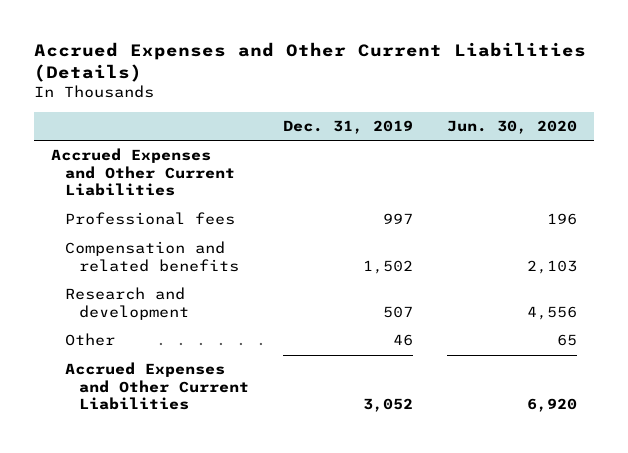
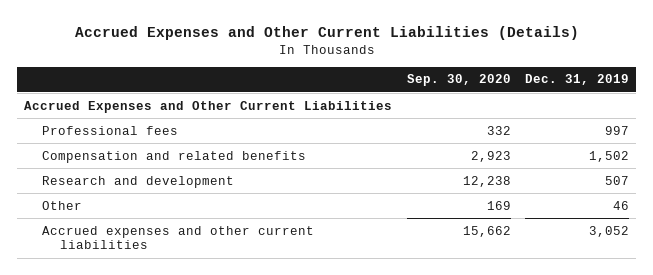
- | Dec. 31, 2019 | Jun. 30, 2020
+ | Sep. 30, 2020 | Dec. 31, 2019
- Accrued Expenses and Other Current Liabilities | 3,052 | 6,920
+ Accrued expenses and other current liabilities | 15,662 | 3,052

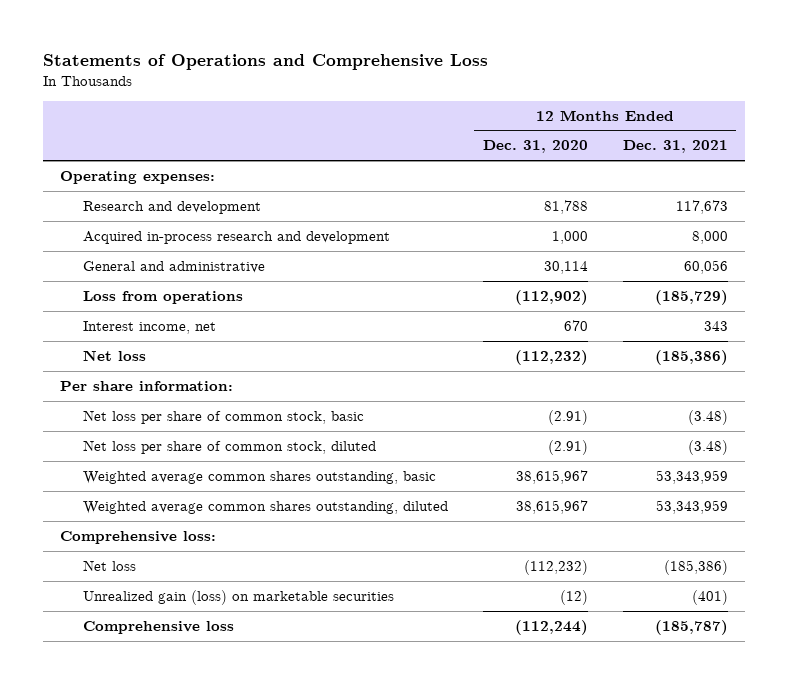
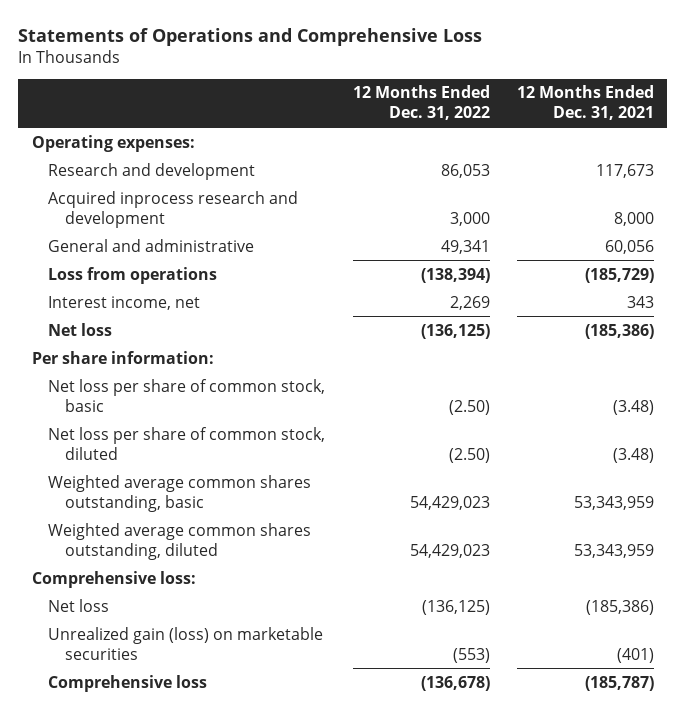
- | 12 Months Ended Dec. 31, 2020 | 12 Months Ended Dec. 31, 2021
+ | 12 Months Ended Dec. 31, 2022 | 12 Months Ended Dec. 31, 2021
- Acquired in-process research and development | 1,000 | 8,000
+ Acquired inprocess research and development | 3,000 | 8,000

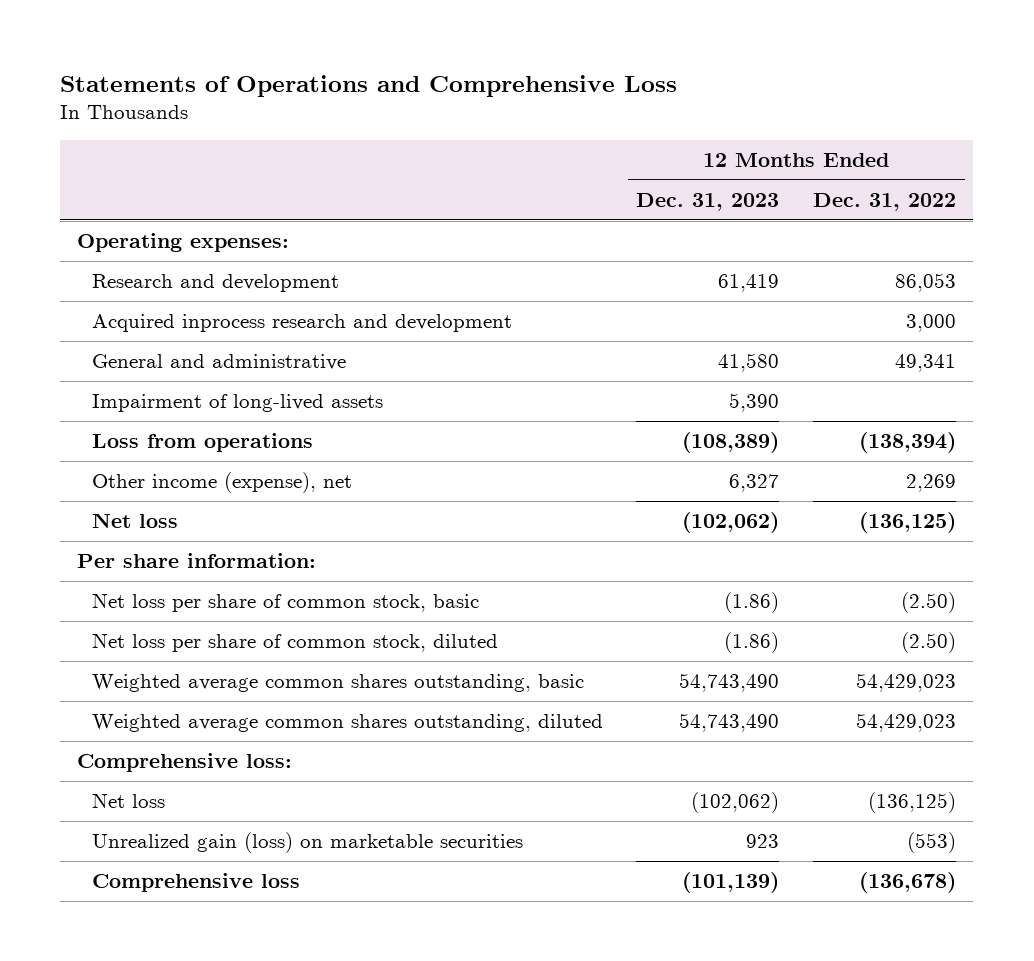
- | 12 Months Ended Dec. 31, 2022 | 12 Months Ended Dec. 31, 2021
+ | 12 Months Ended Dec. 31, 2023 | 12 Months Ended Dec. 31, 2022
+ Impairment of long-lived assets | 5,390 |
- Interest income, net | 2,269 | 343
+ Other income (expense), net | 6,327 | 2,269

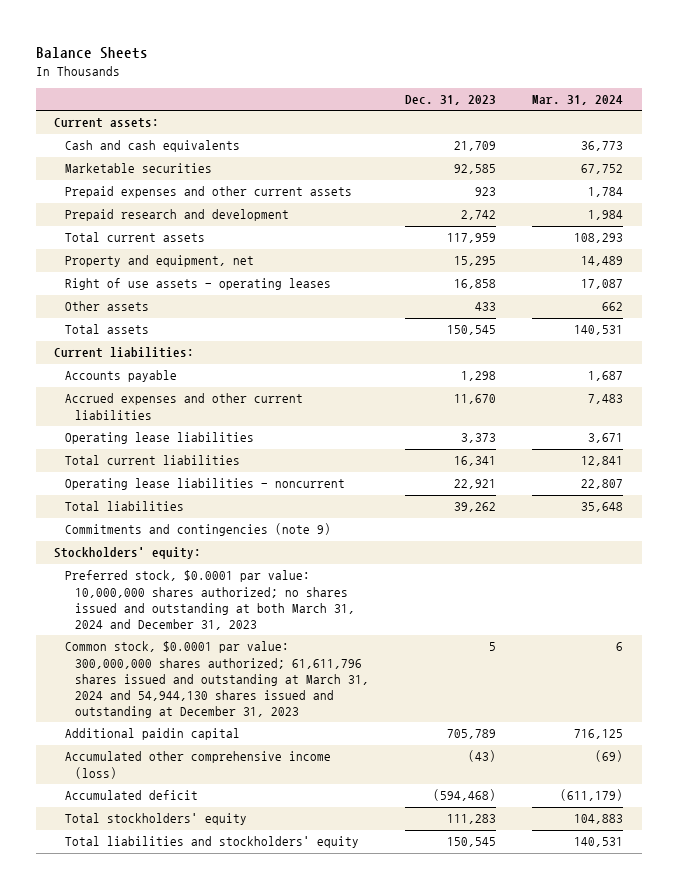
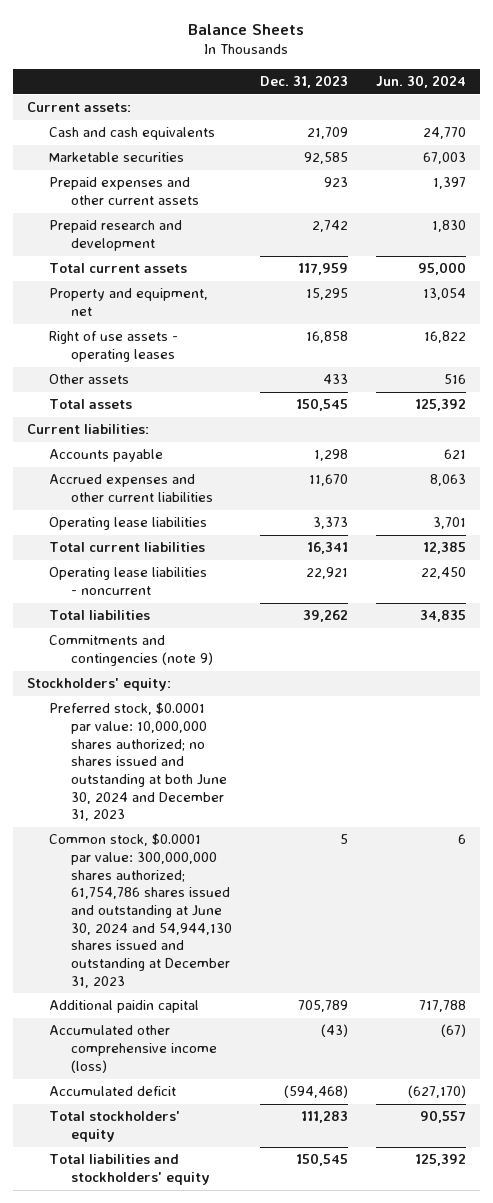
- | Dec. 31, 2023 | Mar. 31, 2024
+ | Dec. 31, 2023 | Jun. 30, 2024
- Preferred stock, $0.0001 par value: 10,000,000 shares authorized; no shares issued and outstanding at both March 31, 2024 and December 31, 2023
- Common stock, $0.0001 par value: 300,000,000 shares authorized; 61,611,796 shares issued and outstanding at March 31, 2024 and 54,944,130 shares issued and outstanding at December 31, 2023 | 5 | 6
+ Preferred stock, $0.0001 par value: 10,000,000 shares authorized; no shares issued and outstanding at both June 30, 2024 and December 31, 2023
+ Common stock, $0.0001 par value: 300,000,000 shares authorized; 61,754,786 shares issued and outstanding at June 30, 2024 and 54,944,130 shares issued and outstanding at December 31, 2023 | 5 | 6

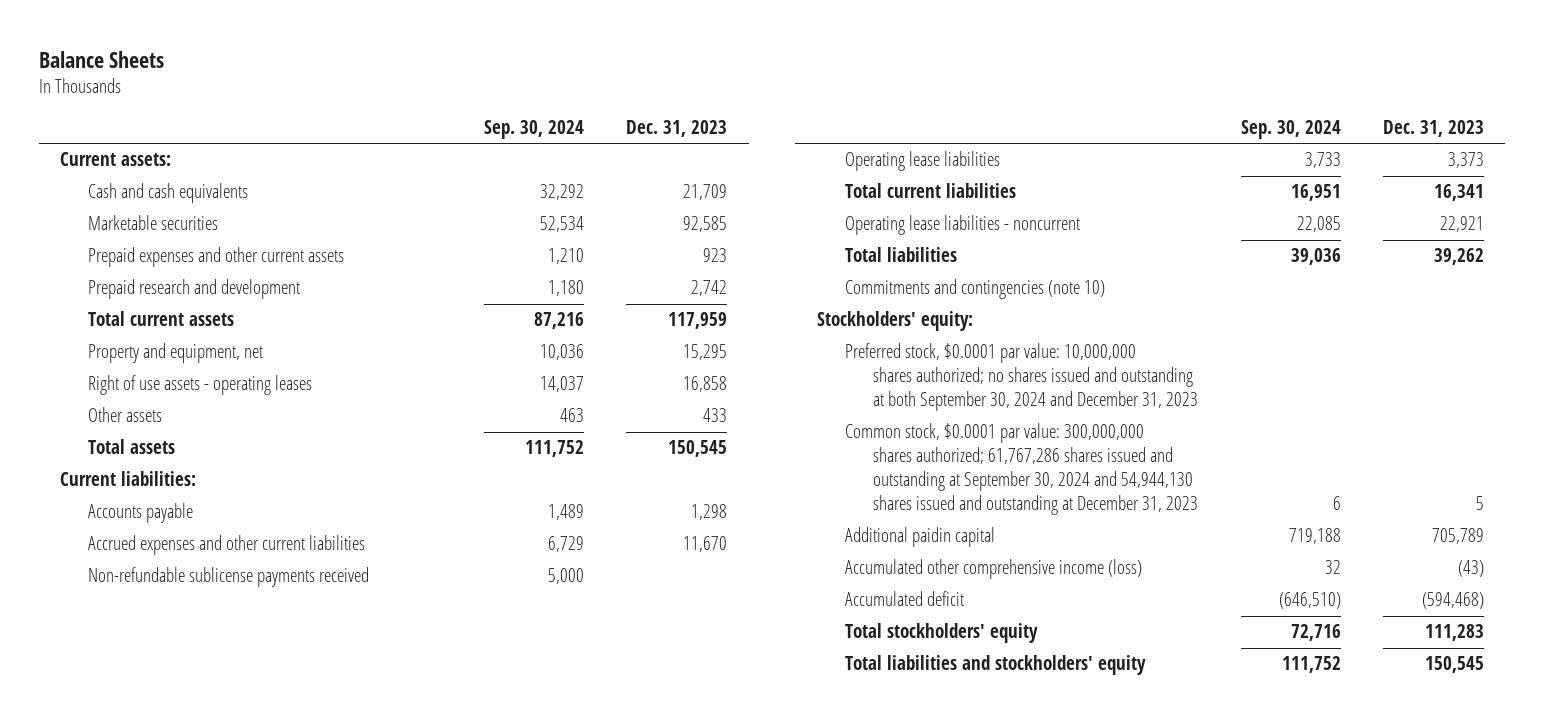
- | Dec. 31, 2023 | Jun. 30, 2024
+ | Sep. 30, 2024 | Dec. 31, 2023
+ Non-refundable sublicense payments received | 5,000 |
- Commitments and contingencies (note 9)
+ Commitments and contingencies (note 10)
- Preferred stock, $0.0001 par value: 10,000,000 shares authorized; no shares issued and outstanding at both June 30, 2024 and December 31, 2023
- Common stock, $0.0001 par value: 300,000,000 shares authorized; 61,754,786 shares issued and outstanding at June 30, 2024 and 54,944,130 shares issued and outstanding at December 31, 2023 | 5 | 6
+ Preferred stock, $0.0001 par value: 10,000,000 shares authorized; no shares issued and outstanding at both September 30, 2024 and December 31, 2023
+ Common stock, $0.0001 par value: 300,000,000 shares authorized; 61,767,286 shares issued and outstanding at September 30, 2024 and 54,944,130 shares issued and outstanding at December 31, 2023 | 6 | 5

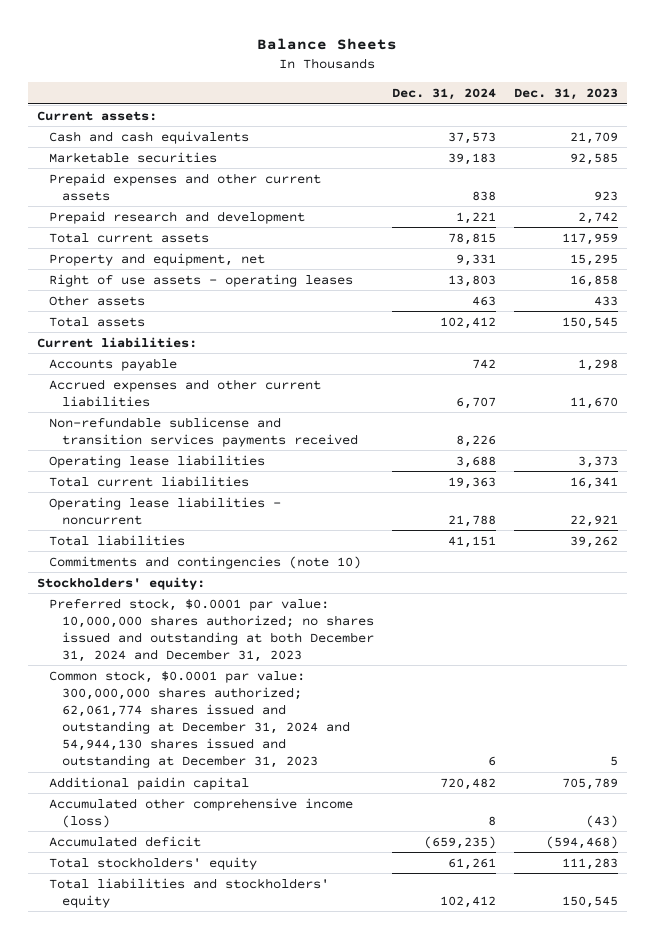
- | Sep. 30, 2024 | Dec. 31, 2023
+ | Dec. 31, 2024 | Dec. 31, 2023
- Non-refundable sublicense payments received | 5,000 |
+ Non-refundable sublicense and transition services payments received | 8,226 |
- Preferred stock, $0.0001 par value: 10,000,000 shares authorized; no shares issued and outstanding at both September 30, 2024 and December 31, 2023
- Common stock, $0.0001 par value: 300,000,000 shares authorized; 61,767,286 shares issued and outstanding at September 30, 2024 and 54,944,130 shares issued and outstanding at December 31, 2023 | 6 | 5
+ Preferred stock, $0.0001 par value: 10,000,000 shares authorized; no shares issued and outstanding at both December 31, 2024 and December 31, 2023
+ Common stock, $0.0001 par value: 300,000,000 shares authorized; 62,061,774 shares issued and outstanding at December 31, 2024 and 54,944,130 shares issued and outstanding at December 31, 2023 | 6 | 5

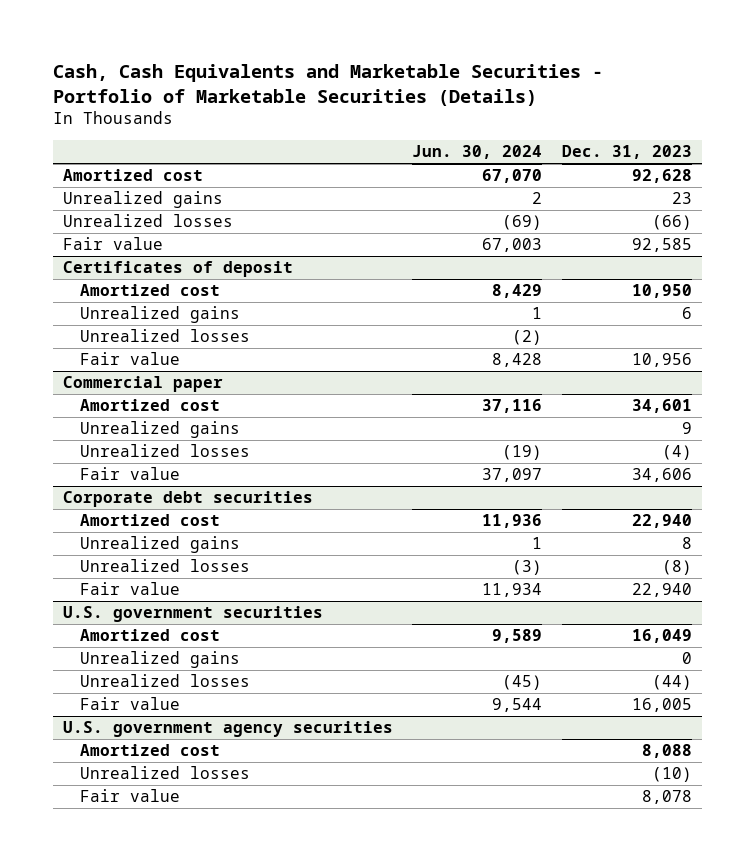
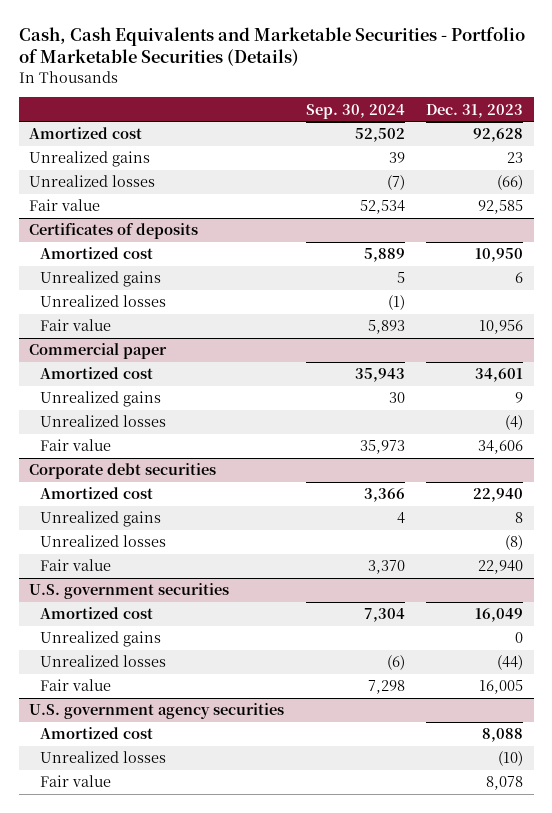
- | Jun. 30, 2024 | Dec. 31, 2023
+ | Sep. 30, 2024 | Dec. 31, 2023
- Certificates of deposit
+ Certificates of deposits

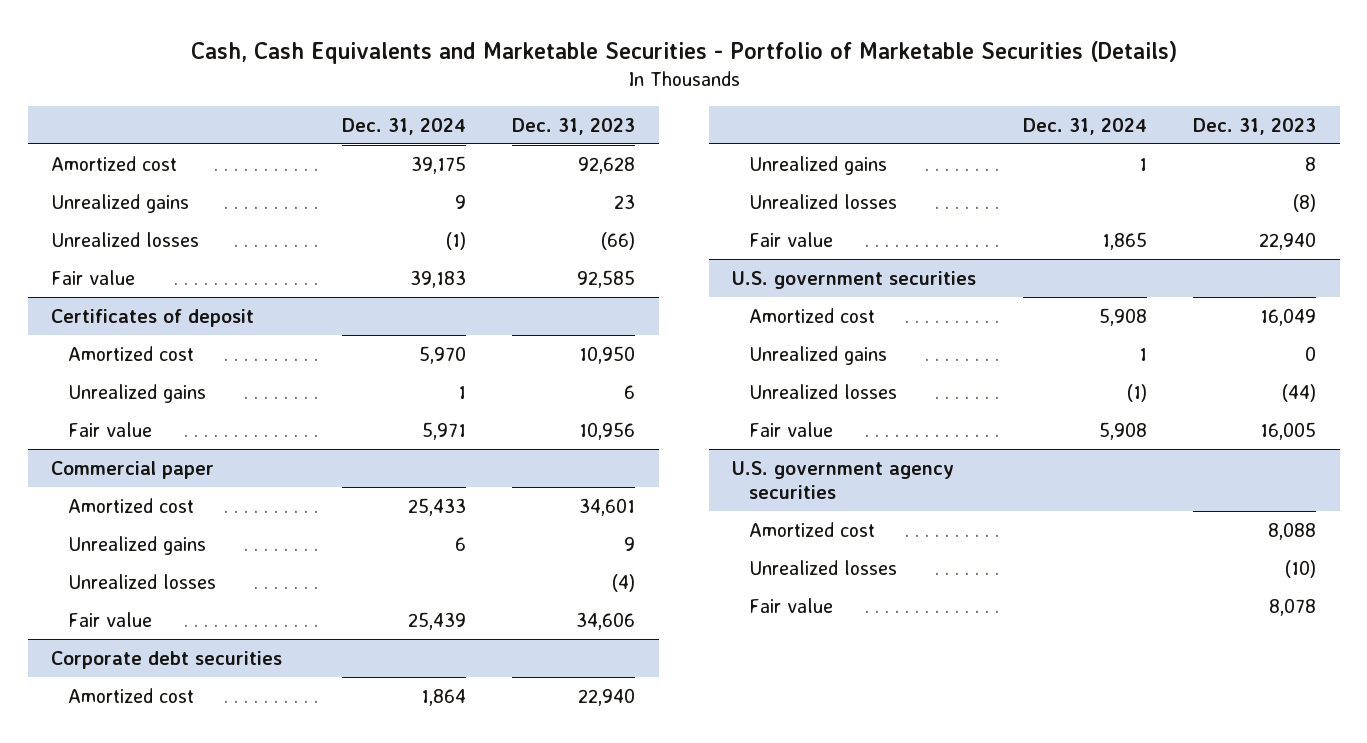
- | Sep. 30, 2024 | Dec. 31, 2023
+ | Dec. 31, 2024 | Dec. 31, 2023
- Certificates of deposits
+ Certificates of deposit
- Unrealized losses | (1) |

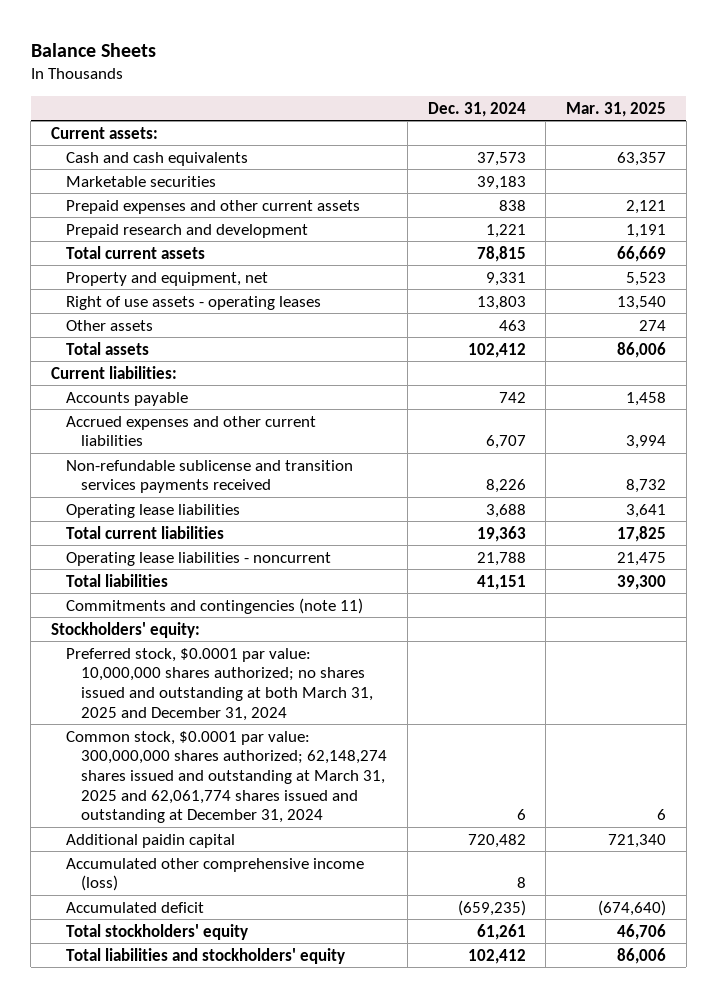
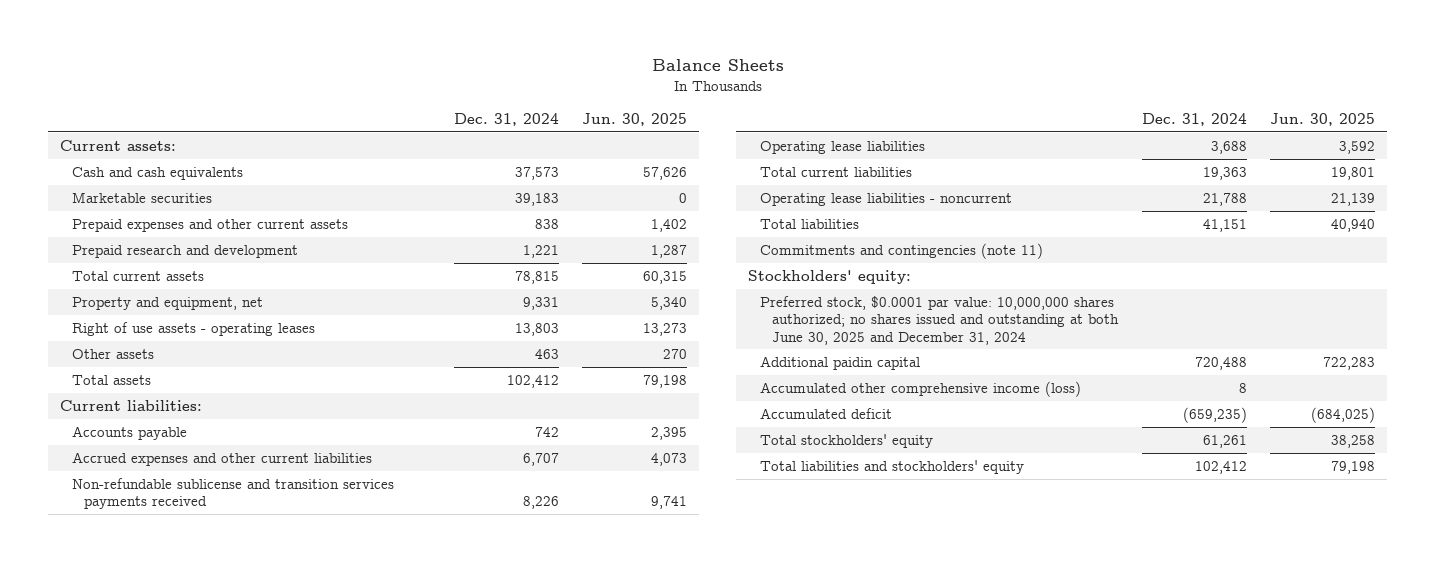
- | Dec. 31, 2024 | Mar. 31, 2025
+ | Dec. 31, 2024 | Jun. 30, 2025
- Preferred stock, $0.0001 par value: 10,000,000 shares authorized; no shares issued and outstanding at both March 31, 2025 and December 31, 2024
- Common stock, $0.0001 par value: 300,000,000 shares authorized; 62,148,274 shares issued and outstanding at March 31, 2025 and 62,061,774 shares issued and outstanding at December 31, 2024 | 6 | 6
- Additional paidin capital | 720,482 | 721,340
+ Preferred stock, $0.0001 par value: 10,000,000 shares authorized; no shares issued and outstanding at both June 30, 2025 and December 31, 2024
+ Additional paidin capital | 720,488 | 722,283

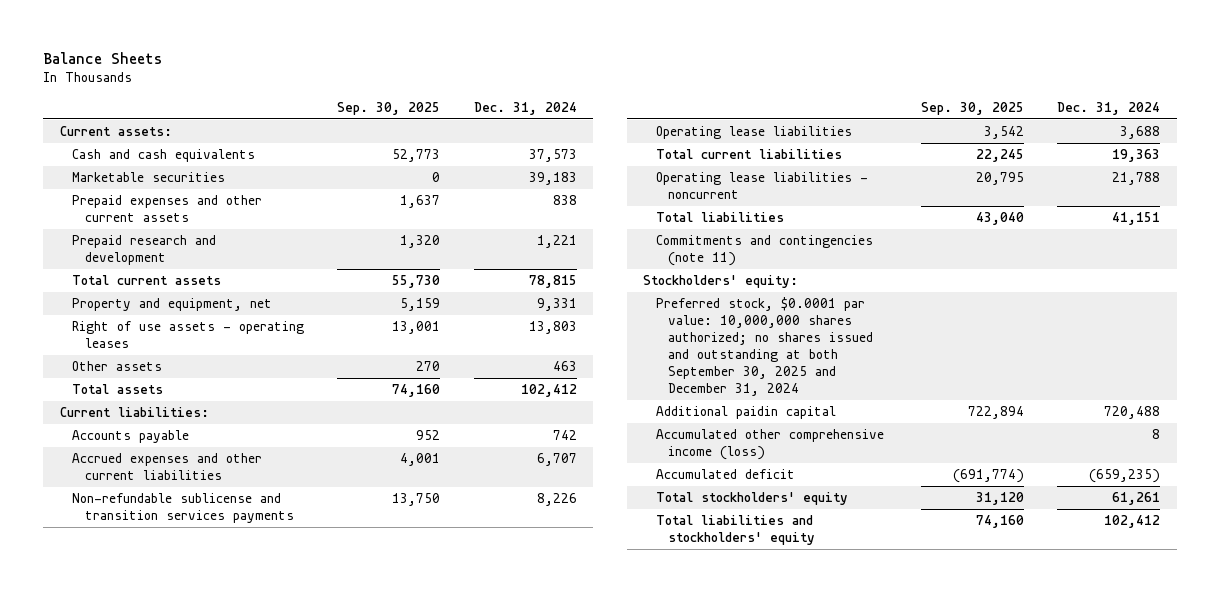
- | Dec. 31, 2024 | Jun. 30, 2025
+ | Sep. 30, 2025 | Dec. 31, 2024
- Non-refundable sublicense and transition services payments received | 8,226 | 9,741
+ Non-refundable sublicense and transition services payments | 13,750 | 8,226
- Preferred stock, $0.0001 par value: 10,000,000 shares authorized; no shares issued and outstanding at both June 30, 2025 and December 31, 2024
+ Preferred stock, $0.0001 par value: 10,000,000 shares authorized; no shares issued and outstanding at both September 30, 2025 and December 31, 2024

